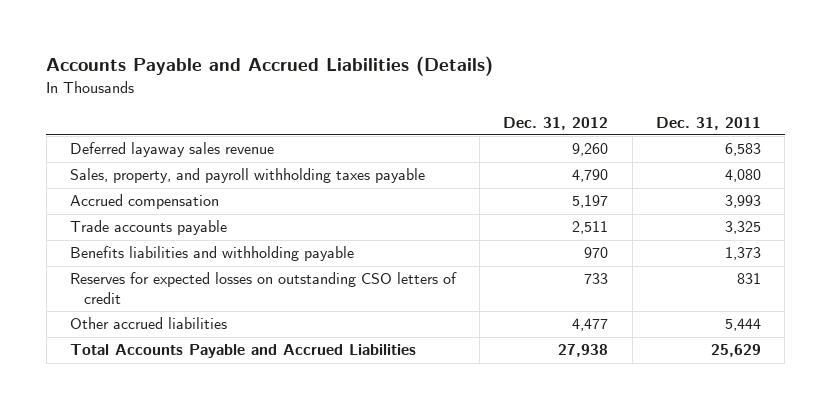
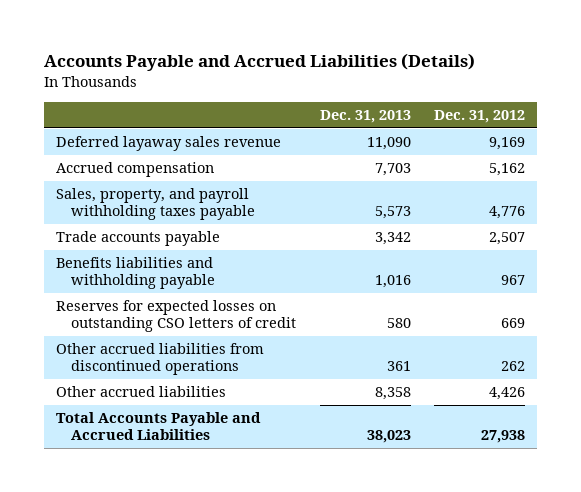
- | Dec. 31, 2012 | Dec. 31, 2011
+ | Dec. 31, 2013 | Dec. 31, 2012
- Deferred layaway sales revenue | 9,260 | 6,583
- Sales, property, and payroll withholding taxes payable | 4,790 | 4,080
- Accrued compensation | 5,197 | 3,993
- Trade accounts payable | 2,511 | 3,325
- Benefits liabilities and withholding payable | 970 | 1,373
- Reserves for expected losses on outstanding CSO letters of credit | 733 | 831
- Other accrued liabilities | 4,477 | 5,444
+ Deferred layaway sales revenue | 11,090 | 9,169
+ Accrued compensation | 7,703 | 5,162
+ Sales, property, and payroll withholding taxes payable | 5,573 | 4,776
+ Trade accounts payable | 3,342 | 2,507
+ Benefits liabilities and withholding payable | 1,016 | 967
+ Reserves for expected losses on outstanding CSO letters of credit | 580 | 669
+ Other accrued liabilities from discontinued operations | 361 | 262
+ Other accrued liabilities | 8,358 | 4,426

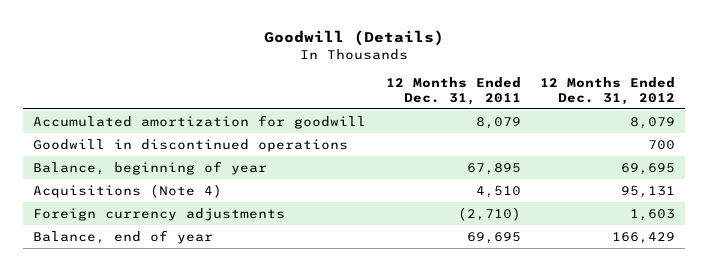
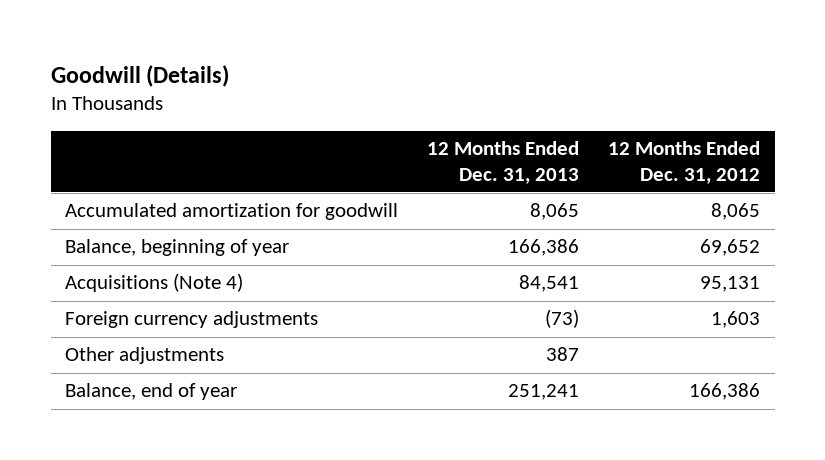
- | 12 Months Ended Dec. 31, 2011 | 12 Months Ended Dec. 31, 2012
+ | 12 Months Ended Dec. 31, 2013 | 12 Months Ended Dec. 31, 2012
- Accumulated amortization for goodwill | 8,079 | 8,079
- Goodwill in discontinued operations | | 700
- Balance, beginning of year | 67,895 | 69,695
+ Accumulated amortization for goodwill | 8,065 | 8,065
+ Balance, beginning of year | 166,386 | 69,652
- Balance, end of year | 69,695 | 166,429
+ Other adjustments | 387 |
+ Balance, end of year | 251,241 | 166,386

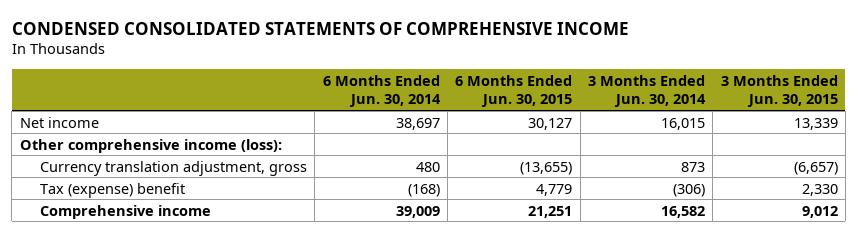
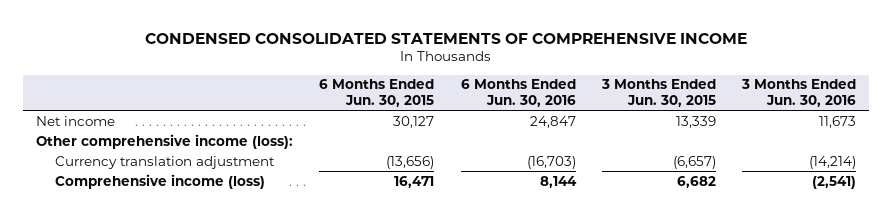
- | 6 Months Ended Jun. 30, 2014 | 6 Months Ended Jun. 30, 2015 | 3 Months Ended Jun. 30, 2014 | 3 Months Ended Jun. 30, 2015
+ | 6 Months Ended Jun. 30, 2015 | 6 Months Ended Jun. 30, 2016 | 3 Months Ended Jun. 30, 2015 | 3 Months Ended Jun. 30, 2016
- Currency translation adjustment, gross | 480 | (13,655) | 873 | (6,657)
- Tax (expense) benefit | (168) | 4,779 | (306) | 2,330
- Comprehensive income | 39,009 | 21,251 | 16,582 | 9,012
+ Currency translation adjustment | (13,656) | (16,703) | (6,657) | (14,214)
+ Comprehensive income (loss) | 16,471 | 8,144 | 6,682 | (2,541)

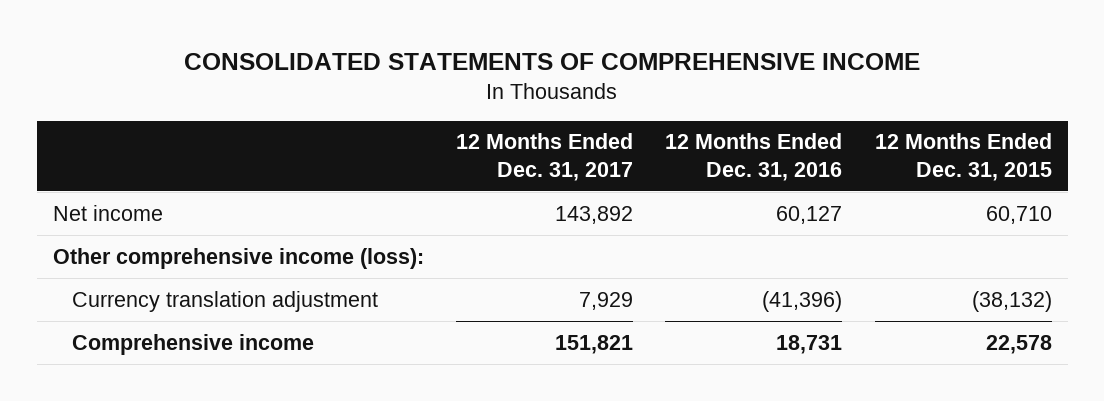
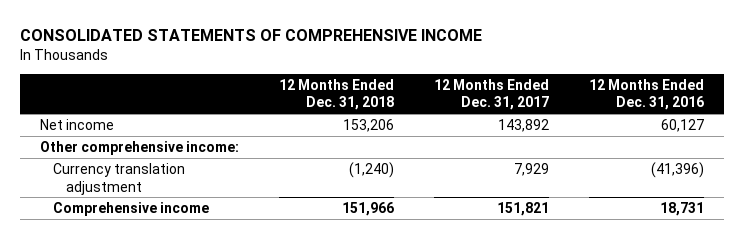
- | 12 Months Ended Dec. 31, 2017 | 12 Months Ended Dec. 31, 2016 | 12 Months Ended Dec. 31, 2015
+ | 12 Months Ended Dec. 31, 2018 | 12 Months Ended Dec. 31, 2017 | 12 Months Ended Dec. 31, 2016
- Other comprehensive income (loss):
+ Other comprehensive income:

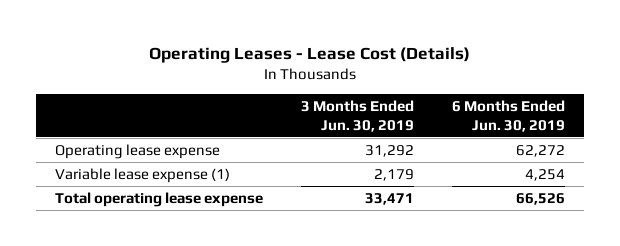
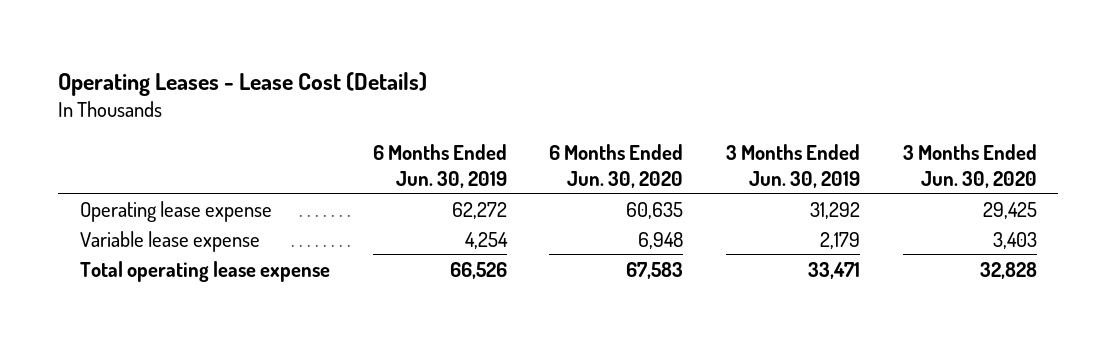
- | 3 Months Ended Jun. 30, 2019 | 6 Months Ended Jun. 30, 2019
+ | 6 Months Ended Jun. 30, 2019 | 6 Months Ended Jun. 30, 2020 | 3 Months Ended Jun. 30, 2019 | 3 Months Ended Jun. 30, 2020
- Variable lease expense (1) | 2,179 | 4,254
+ Variable lease expense | 4,254 | 6,948 | 2,179 | 3,403

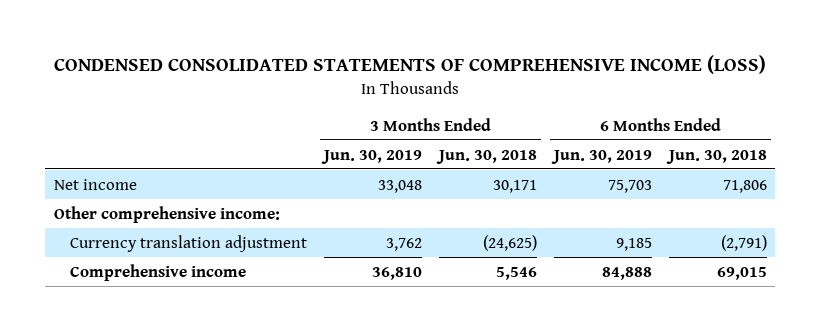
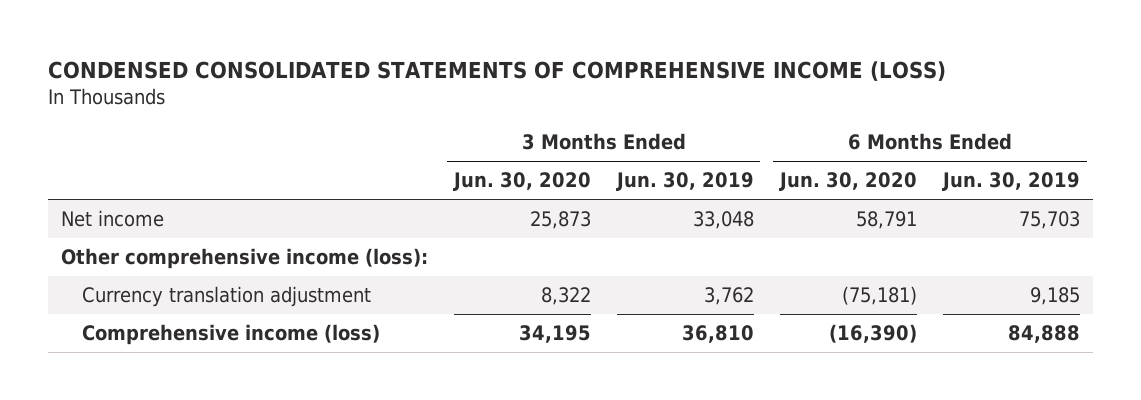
- | 3 Months Ended Jun. 30, 2019 | 3 Months Ended Jun. 30, 2018 | 6 Months Ended Jun. 30, 2019 | 6 Months Ended Jun. 30, 2018
+ | 3 Months Ended Jun. 30, 2020 | 3 Months Ended Jun. 30, 2019 | 6 Months Ended Jun. 30, 2020 | 6 Months Ended Jun. 30, 2019
- Other comprehensive income:
+ Other comprehensive income (loss):
- Comprehensive income | 36,810 | 5,546 | 84,888 | 69,015
+ Comprehensive income (loss) | 34,195 | 36,810 | (16,390) | 84,888

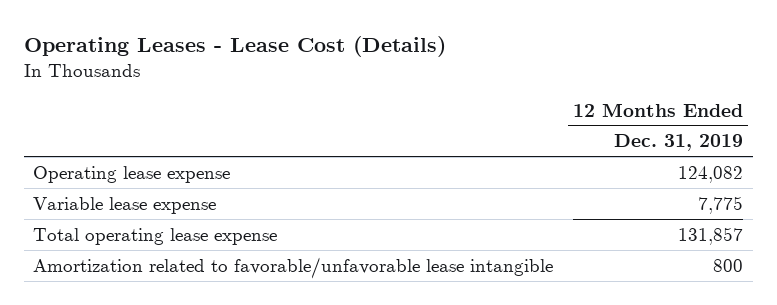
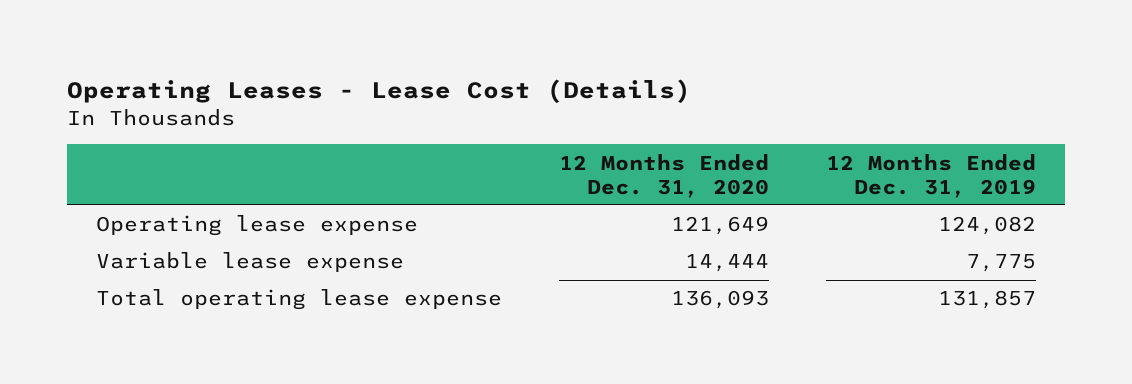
- | 12 Months Ended Dec. 31, 2019
+ | 12 Months Ended Dec. 31, 2020 | 12 Months Ended Dec. 31, 2019
- Amortization related to favorable/unfavorable lease intangible | 800

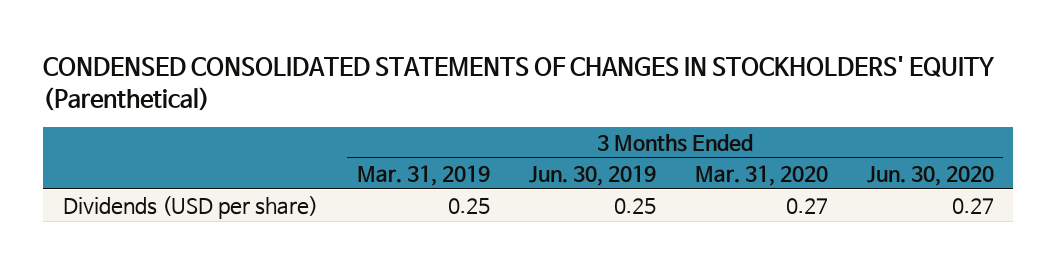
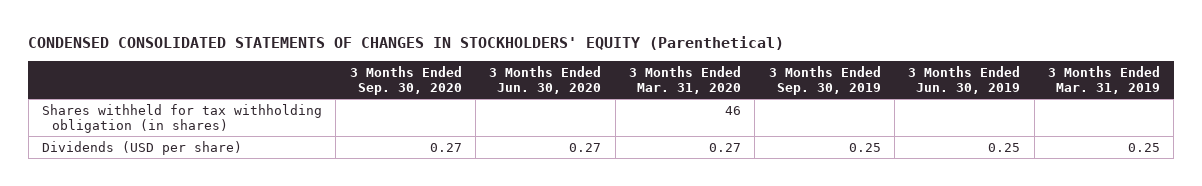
- | 3 Months Ended Mar. 31, 2019 | 3 Months Ended Jun. 30, 2019 | 3 Months Ended Mar. 31, 2020 | 3 Months Ended Jun. 30, 2020
+ | 3 Months Ended Sep. 30, 2020 | 3 Months Ended Jun. 30, 2020 | 3 Months Ended Mar. 31, 2020 | 3 Months Ended Sep. 30, 2019 | 3 Months Ended Jun. 30, 2019 | 3 Months Ended Mar. 31, 2019
+ Shares withheld for tax withholding obligation (in shares) | | | 46 | | |

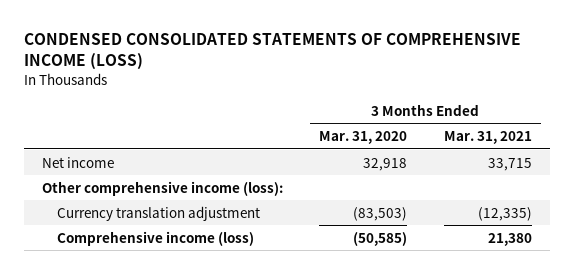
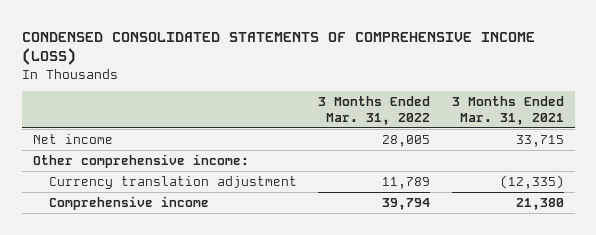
- | 3 Months Ended Mar. 31, 2020 | 3 Months Ended Mar. 31, 2021
+ | 3 Months Ended Mar. 31, 2022 | 3 Months Ended Mar. 31, 2021
- Other comprehensive income (loss):
+ Other comprehensive income:
- Comprehensive income (loss) | (50,585) | 21,380
+ Comprehensive income | 39,794 | 21,380

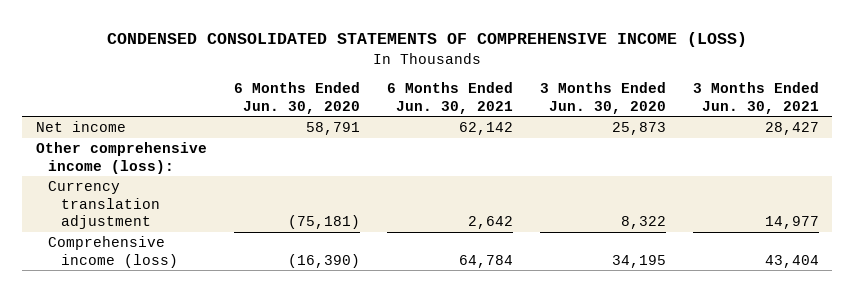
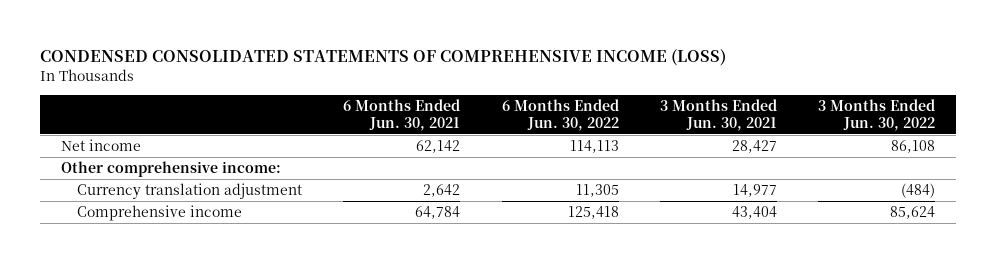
- | 6 Months Ended Jun. 30, 2020 | 6 Months Ended Jun. 30, 2021 | 3 Months Ended Jun. 30, 2020 | 3 Months Ended Jun. 30, 2021
+ | 6 Months Ended Jun. 30, 2021 | 6 Months Ended Jun. 30, 2022 | 3 Months Ended Jun. 30, 2021 | 3 Months Ended Jun. 30, 2022
- Other comprehensive income (loss):
+ Other comprehensive income:
- Comprehensive income (loss) | (16,390) | 64,784 | 34,195 | 43,404
+ Comprehensive income | 64,784 | 125,418 | 43,404 | 85,624

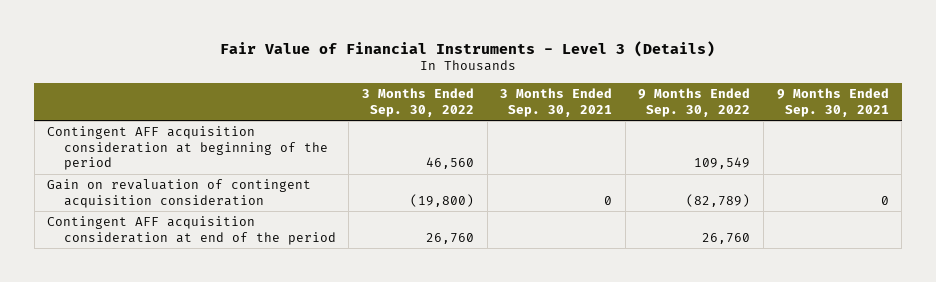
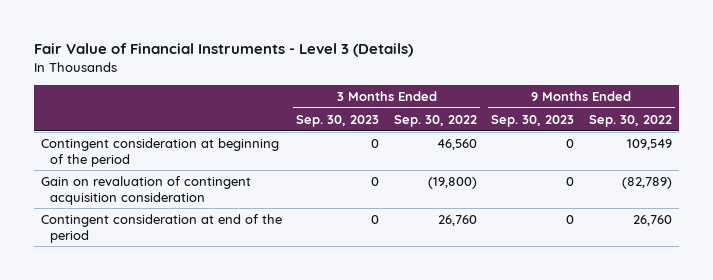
- | 3 Months Ended Sep. 30, 2022 | 3 Months Ended Sep. 30, 2021 | 9 Months Ended Sep. 30, 2022 | 9 Months Ended Sep. 30, 2021
+ | 3 Months Ended Sep. 30, 2023 | 3 Months Ended Sep. 30, 2022 | 9 Months Ended Sep. 30, 2023 | 9 Months Ended Sep. 30, 2022
- Contingent AFF acquisition consideration at beginning of the period | 46,560 | | 109,549 |
+ Contingent consideration at beginning of the period | 0 | 46,560 | 0 | 109,549
- Contingent AFF acquisition consideration at end of the period | 26,760 | | 26,760 |
+ Contingent consideration at end of the period | 0 | 26,760 | 0 | 26,760

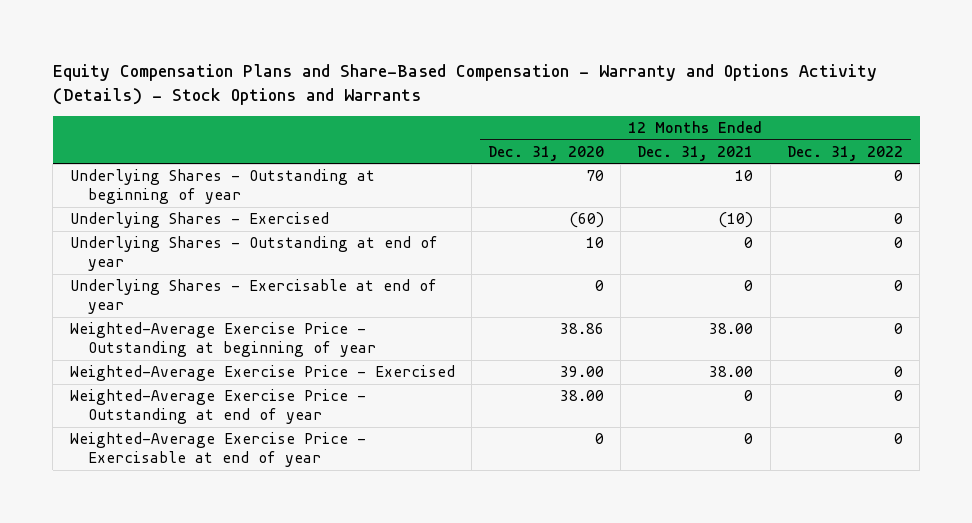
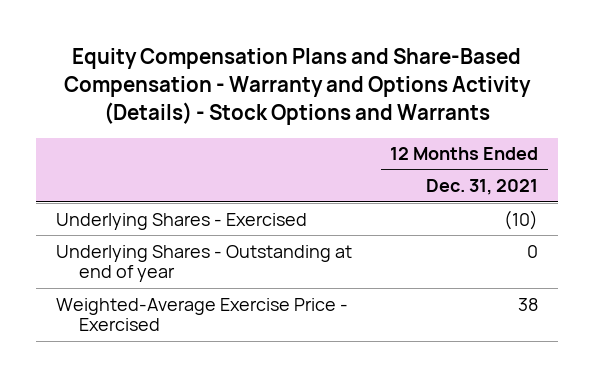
- | 12 Months Ended Dec. 31, 2020 | 12 Months Ended Dec. 31, 2021 | 12 Months Ended Dec. 31, 2022
+ | 12 Months Ended Dec. 31, 2021
- Underlying Shares - Outstanding at beginning of year | 70 | 10 | 0
- Underlying Shares - Exercisable at end of year | 0 | 0 | 0
- Weighted-Average Exercise Price - Outstanding at beginning of year | 38.86 | 38.00 | 0
- Weighted-Average Exercise Price - Exercised | 39.00 | 38.00 | 0
- Weighted-Average Exercise Price - Outstanding at end of year | 38.00 | 0 | 0
- Weighted-Average Exercise Price - Exercisable at end of year | 0 | 0 | 0
+ Weighted-Average Exercise Price - Exercised | 38

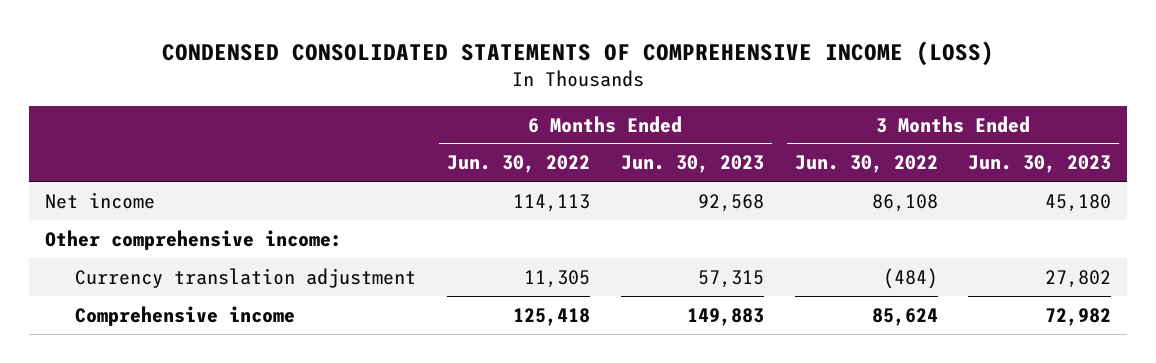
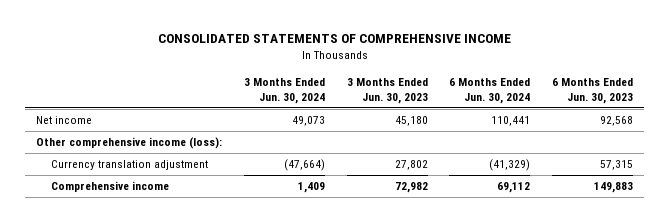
- CONDENSED CONSOLIDATED STATEMENTS OF COMPREHENSIVE INCOME (LOSS)
+ CONSOLIDATED STATEMENTS OF COMPREHENSIVE INCOME
- | 6 Months Ended Jun. 30, 2022 | 6 Months Ended Jun. 30, 2023 | 3 Months Ended Jun. 30, 2022 | 3 Months Ended Jun. 30, 2023
+ | 3 Months Ended Jun. 30, 2024 | 3 Months Ended Jun. 30, 2023 | 6 Months Ended Jun. 30, 2024 | 6 Months Ended Jun. 30, 2023
- Other comprehensive income:
+ Other comprehensive income (loss):

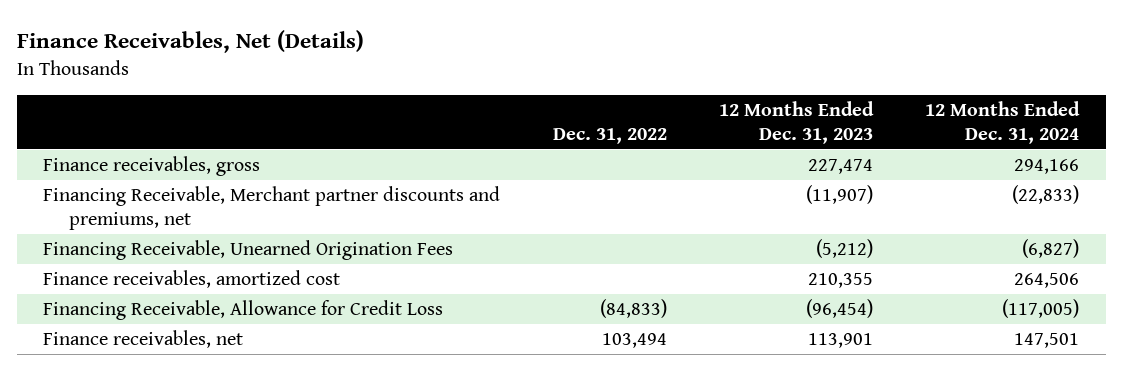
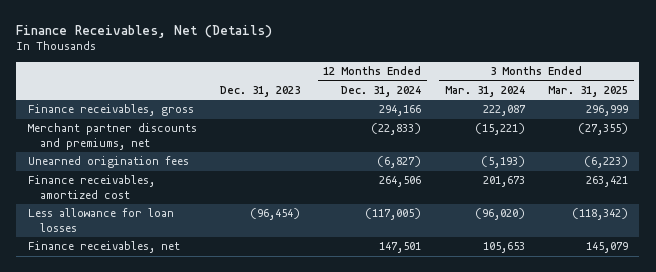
- | Dec. 31, 2022 | 12 Months Ended Dec. 31, 2023 | 12 Months Ended Dec. 31, 2024
+ | Dec. 31, 2023 | 12 Months Ended Dec. 31, 2024 | 3 Months Ended Mar. 31, 2024 | 3 Months Ended Mar. 31, 2025
- Financing Receivable, Merchant partner discounts and premiums, net | | (11,907) | (22,833)
- Financing Receivable, Unearned Origination Fees | | (5,212) | (6,827)
+ Merchant partner discounts and premiums, net | | (22,833) | (15,221) | (27,355)
+ Unearned origination fees | | (6,827) | (5,193) | (6,223)
- Financing Receivable, Allowance for Credit Loss | (84,833) | (96,454) | (117,005)
+ Less allowance for loan losses | (96,454) | (117,005) | (96,020) | (118,342)

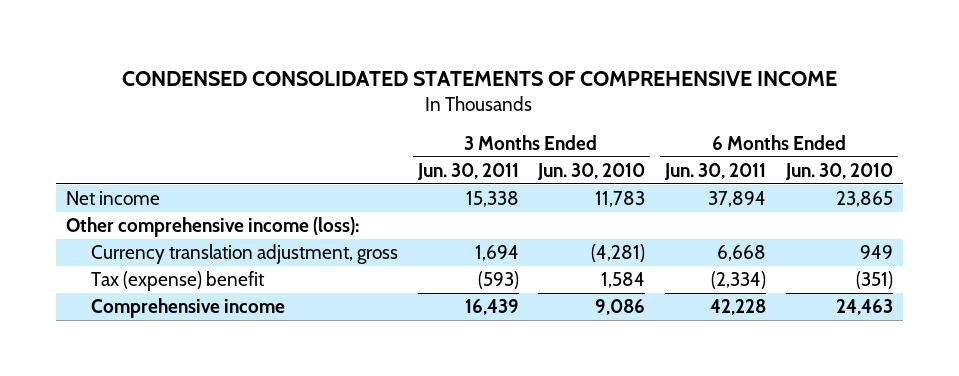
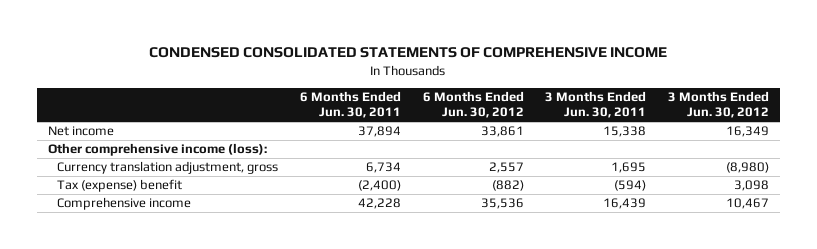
- | 3 Months Ended Jun. 30, 2011 | 3 Months Ended Jun. 30, 2010 | 6 Months Ended Jun. 30, 2011 | 6 Months Ended Jun. 30, 2010
+ | 6 Months Ended Jun. 30, 2011 | 6 Months Ended Jun. 30, 2012 | 3 Months Ended Jun. 30, 2011 | 3 Months Ended Jun. 30, 2012
- Currency translation adjustment, gross | 1,694 | (4,281) | 6,668 | 949
- Tax (expense) benefit | (593) | 1,584 | (2,334) | (351)
+ Currency translation adjustment, gross | 6,734 | 2,557 | 1,695 | (8,980)
+ Tax (expense) benefit | (2,400) | (882) | (594) | 3,098

